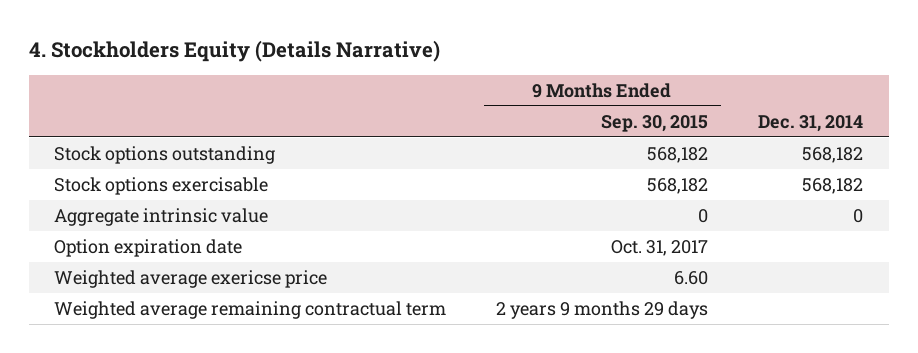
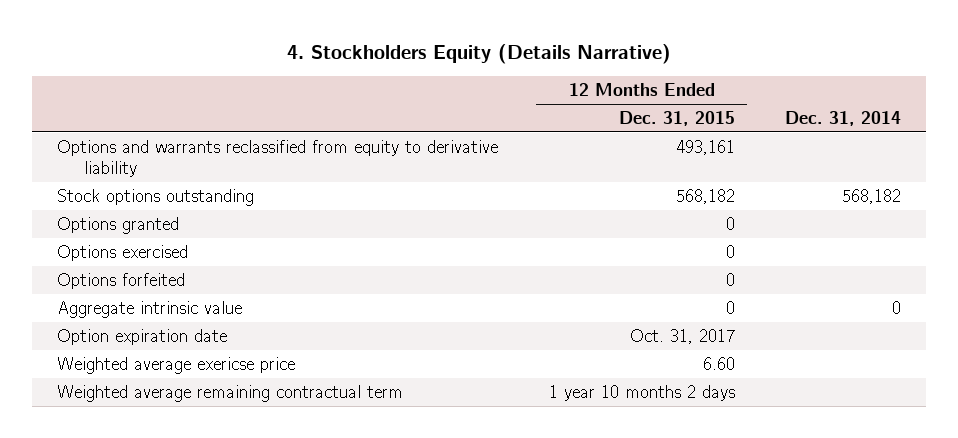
- | 9 Months Ended Sep. 30, 2015 | Dec. 31, 2014
+ | 12 Months Ended Dec. 31, 2015 | Dec. 31, 2014
+ Options and warrants reclassified from equity to derivative liability | 493,161 |
- Stock options exercisable | 568,182 | 568,182
+ Options granted | 0 |
+ Options exercised | 0 |
+ Options forfeited | 0 |

